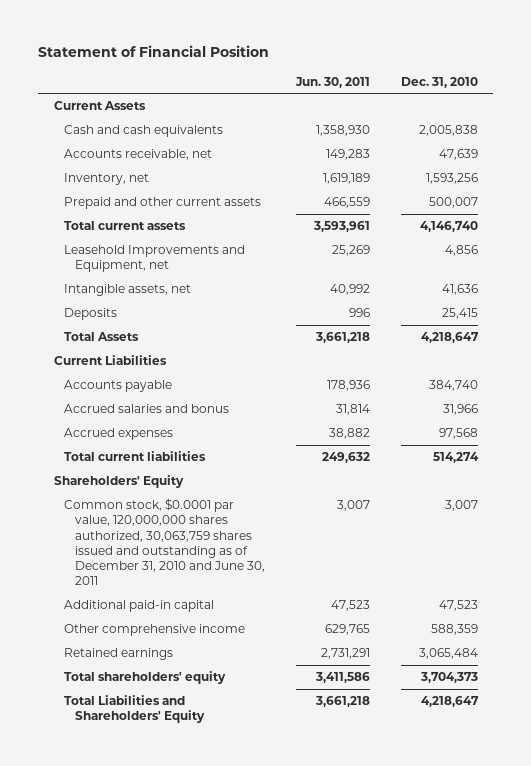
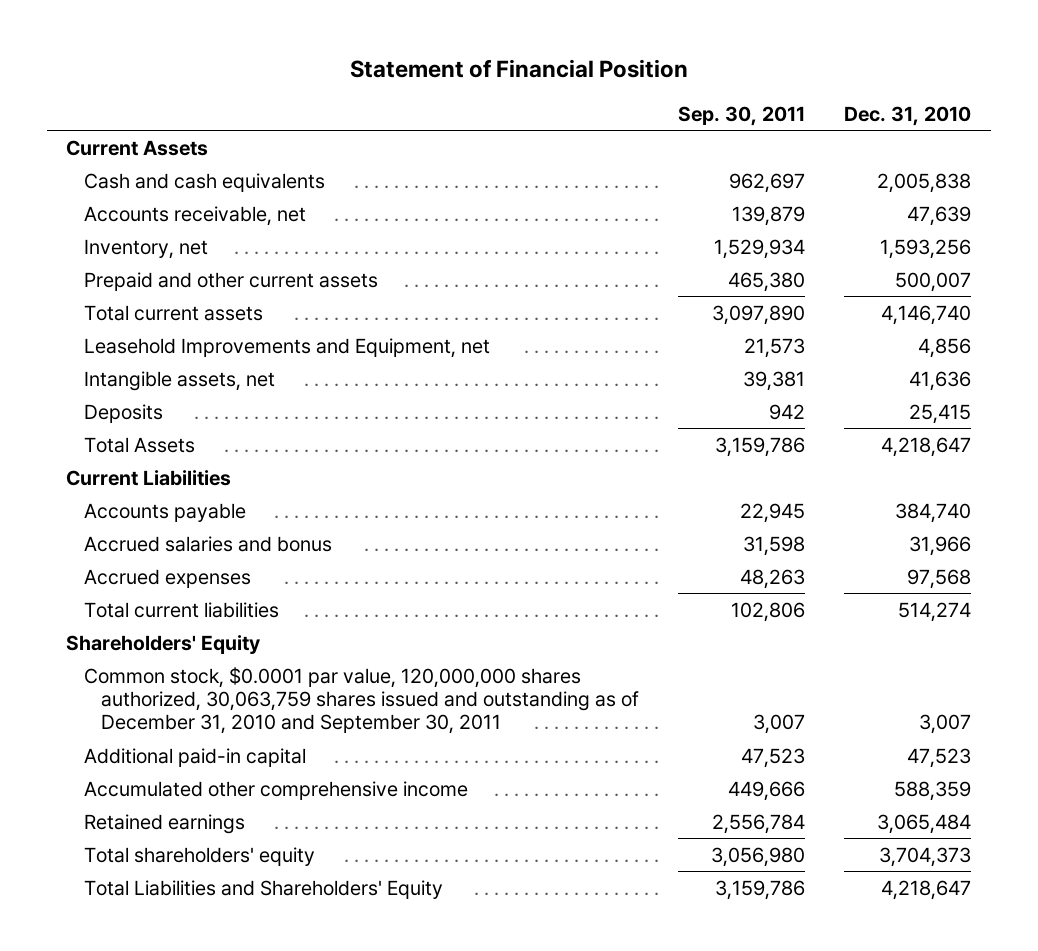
- | Jun. 30, 2011 | Dec. 31, 2010
+ | Sep. 30, 2011 | Dec. 31, 2010
- Common stock, $0.0001 par value, 120,000,000 shares authorized, 30,063,759 shares issued and outstanding as of December 31, 2010 and June 30, 2011 | 3,007 | 3,007
+ Common stock, $0.0001 par value, 120,000,000 shares authorized, 30,063,759 shares issued and outstanding as of December 31, 2010 and September 30, 2011 | 3,007 | 3,007
- Other comprehensive income | 629,765 | 588,359
+ Accumulated other comprehensive income | 449,666 | 588,359

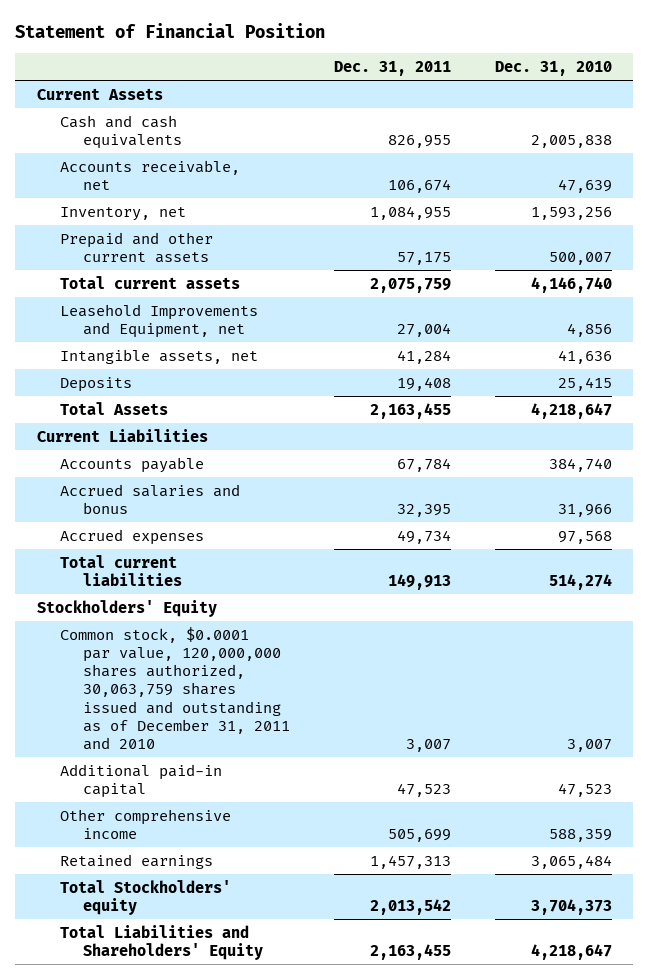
- | Sep. 30, 2011 | Dec. 31, 2010
+ | Dec. 31, 2011 | Dec. 31, 2010
- Shareholders' Equity
- Common stock, $0.0001 par value, 120,000,000 shares authorized, 30,063,759 shares issued and outstanding as of December 31, 2010 and September 30, 2011 | 3,007 | 3,007
+ Stockholders' Equity
+ Common stock, $0.0001 par value, 120,000,000 shares authorized, 30,063,759 shares issued and outstanding as of December 31, 2011 and 2010 | 3,007 | 3,007
- Accumulated other comprehensive income | 449,666 | 588,359
+ Other comprehensive income | 505,699 | 588,359
- Total shareholders' equity | 3,056,980 | 3,704,373
+ Total Stockholders' equity | 2,013,542 | 3,704,373

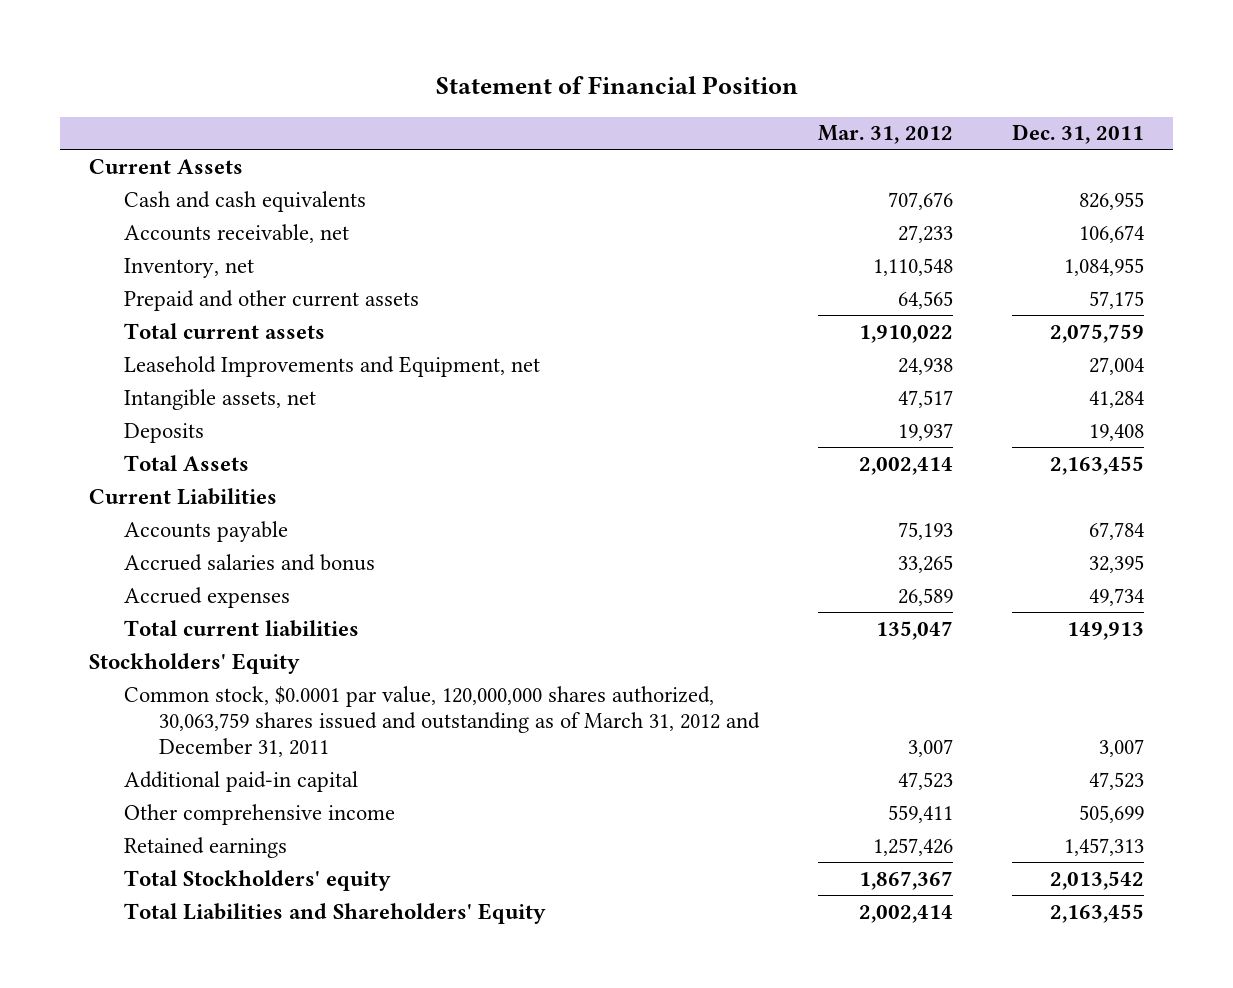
- | Dec. 31, 2011 | Dec. 31, 2010
+ | Mar. 31, 2012 | Dec. 31, 2011
- Common stock, $0.0001 par value, 120,000,000 shares authorized, 30,063,759 shares issued and outstanding as of December 31, 2011 and 2010 | 3,007 | 3,007
+ Common stock, $0.0001 par value, 120,000,000 shares authorized, 30,063,759 shares issued and outstanding as of March 31, 2012 and December 31, 2011 | 3,007 | 3,007

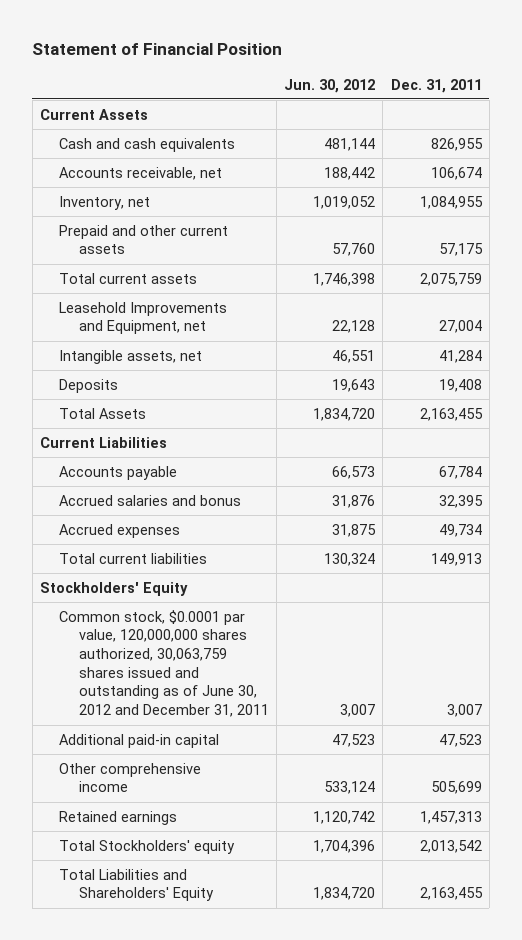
- | Mar. 31, 2012 | Dec. 31, 2011
+ | Jun. 30, 2012 | Dec. 31, 2011
- Common stock, $0.0001 par value, 120,000,000 shares authorized, 30,063,759 shares issued and outstanding as of March 31, 2012 and December 31, 2011 | 3,007 | 3,007
+ Common stock, $0.0001 par value, 120,000,000 shares authorized, 30,063,759 shares issued and outstanding as of June 30, 2012 and December 31, 2011 | 3,007 | 3,007

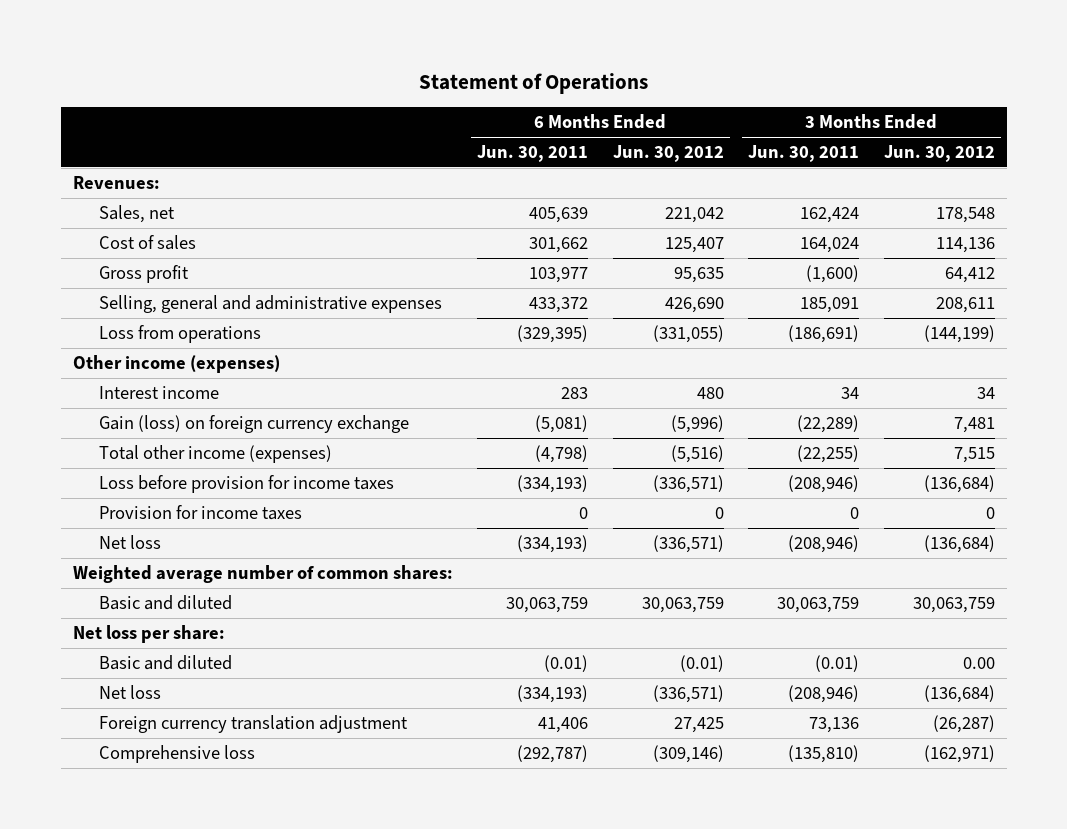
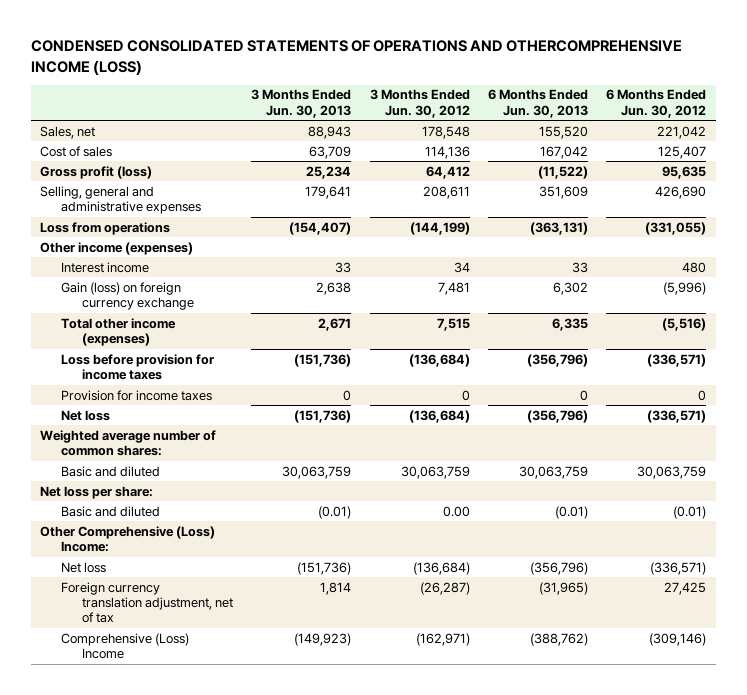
- Statement of Operations
+ CONDENSED CONSOLIDATED STATEMENTS OF OPERATIONS AND OTHERCOMPREHENSIVE INCOME (LOSS)
- | 6 Months Ended Jun. 30, 2011 | 6 Months Ended Jun. 30, 2012 | 3 Months Ended Jun. 30, 2011 | 3 Months Ended Jun. 30, 2012
+ | 3 Months Ended Jun. 30, 2013 | 3 Months Ended Jun. 30, 2012 | 6 Months Ended Jun. 30, 2013 | 6 Months Ended Jun. 30, 2012
- Revenues:
- Gross profit | 103,977 | 95,635 | (1,600) | 64,412
+ Gross profit (loss) | 25,234 | 64,412 | (11,522) | 95,635
+ Other Comprehensive (Loss) Income:
- Foreign currency translation adjustment | 41,406 | 27,425 | 73,136 | (26,287)
- Comprehensive loss | (292,787) | (309,146) | (135,810) | (162,971)
+ Foreign currency translation adjustment, net of tax | 1,814 | (26,287) | (31,965) | 27,425
+ Comprehensive (Loss) Income | (149,923) | (162,971) | (388,762) | (309,146)

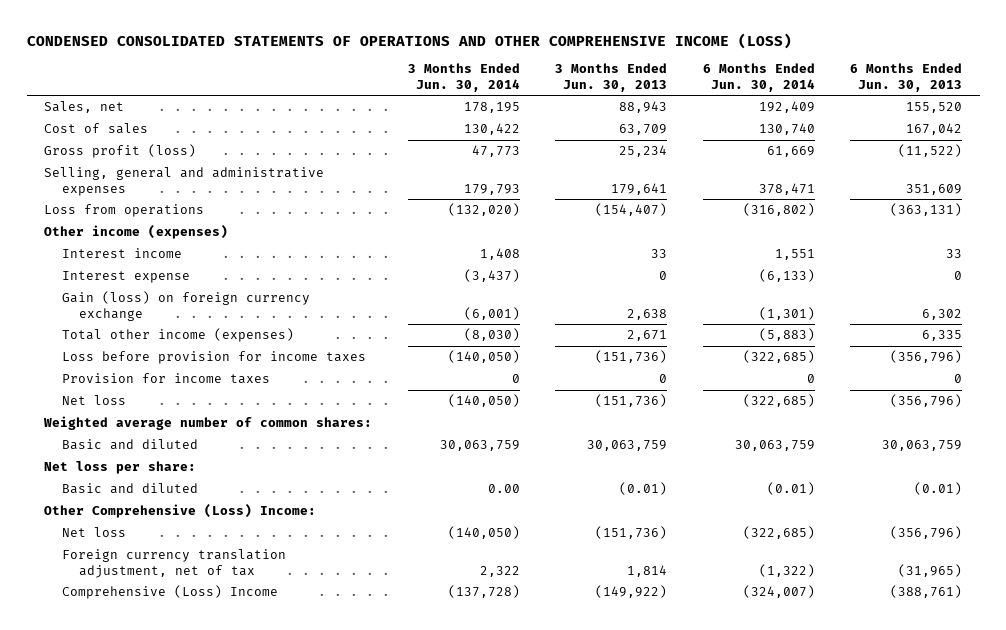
- CONDENSED CONSOLIDATED STATEMENTS OF OPERATIONS AND OTHERCOMPREHENSIVE INCOME (LOSS)
+ CONDENSED CONSOLIDATED STATEMENTS OF OPERATIONS AND OTHER COMPREHENSIVE INCOME (LOSS)
- | 3 Months Ended Jun. 30, 2013 | 3 Months Ended Jun. 30, 2012 | 6 Months Ended Jun. 30, 2013 | 6 Months Ended Jun. 30, 2012
+ | 3 Months Ended Jun. 30, 2014 | 3 Months Ended Jun. 30, 2013 | 6 Months Ended Jun. 30, 2014 | 6 Months Ended Jun. 30, 2013
+ Interest expense | (3,437) | 0 | (6,133) | 0
- Comprehensive (Loss) Income | (149,923) | (162,971) | (388,762) | (309,146)
+ Comprehensive (Loss) Income | (137,728) | (149,922) | (324,007) | (388,761)

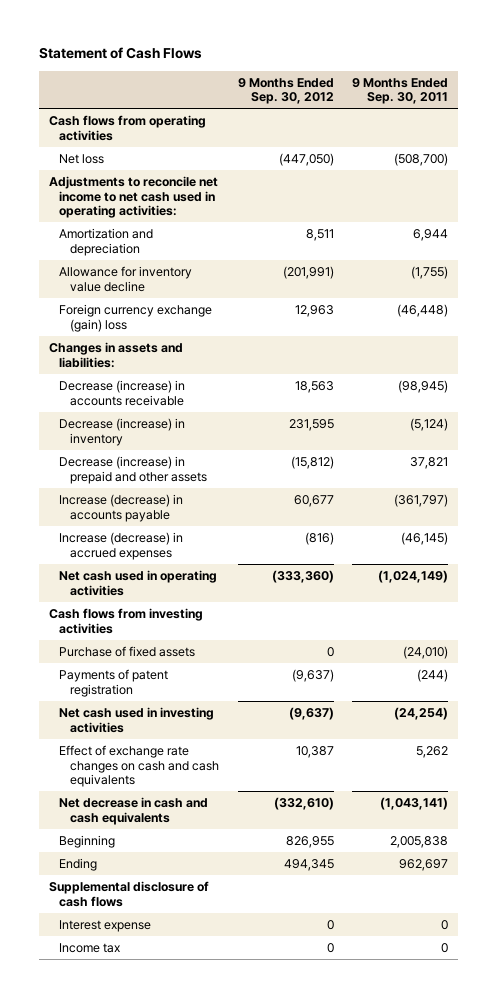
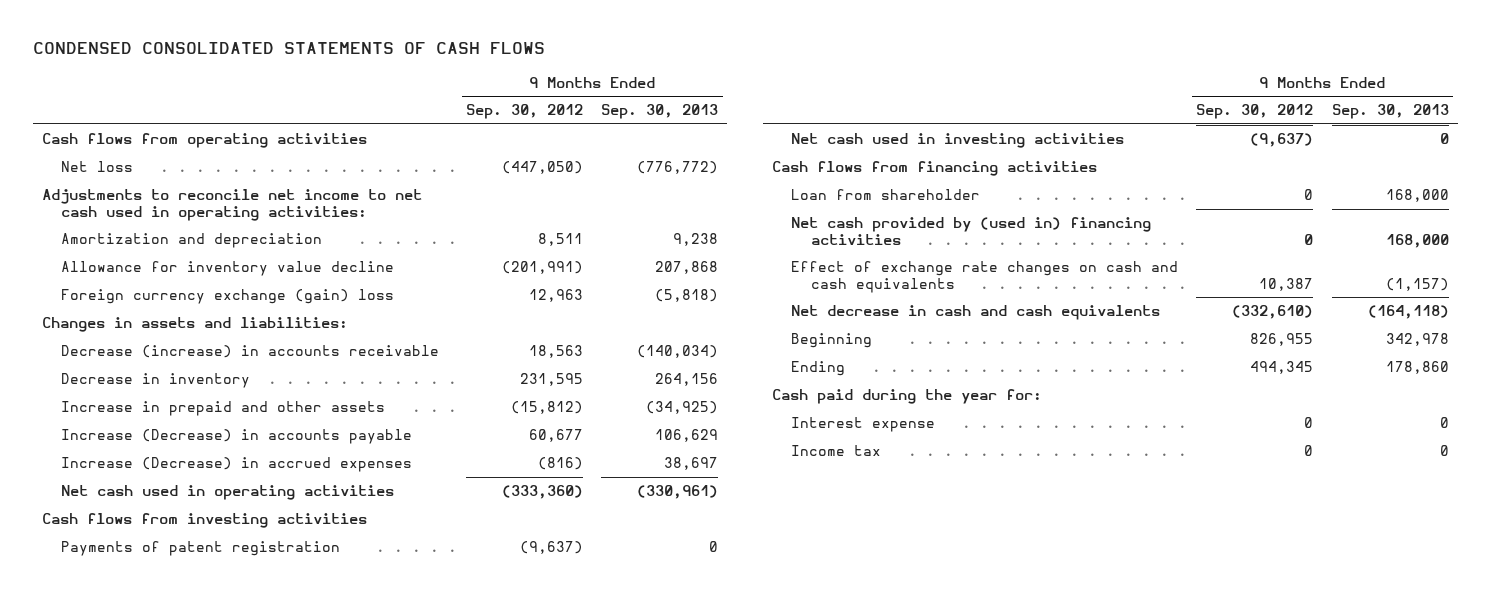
- Statement of Cash Flows
+ CONDENSED CONSOLIDATED STATEMENTS OF CASH FLOWS
- | 9 Months Ended Sep. 30, 2012 | 9 Months Ended Sep. 30, 2011
+ | 9 Months Ended Sep. 30, 2012 | 9 Months Ended Sep. 30, 2013
- Decrease (increase) in inventory | 231,595 | (5,124)
- Decrease (increase) in prepaid and other assets | (15,812) | 37,821
- Increase (decrease) in accounts payable | 60,677 | (361,797)
- Increase (decrease) in accrued expenses | (816) | (46,145)
+ Decrease in inventory | 231,595 | 264,156
+ Increase in prepaid and other assets | (15,812) | (34,925)
+ Increase (Decrease) in accounts payable | 60,677 | 106,629
+ Increase (Decrease) in accrued expenses | (816) | 38,697
- Purchase of fixed assets | 0 | (24,010)
+ Cash flows from financing activities
+ Loan from shareholder | 0 | 168,000
+ Net cash provided by (used in) financing activities | 0 | 168,000
- Supplemental disclosure of cash flows
+ Cash paid during the year for:

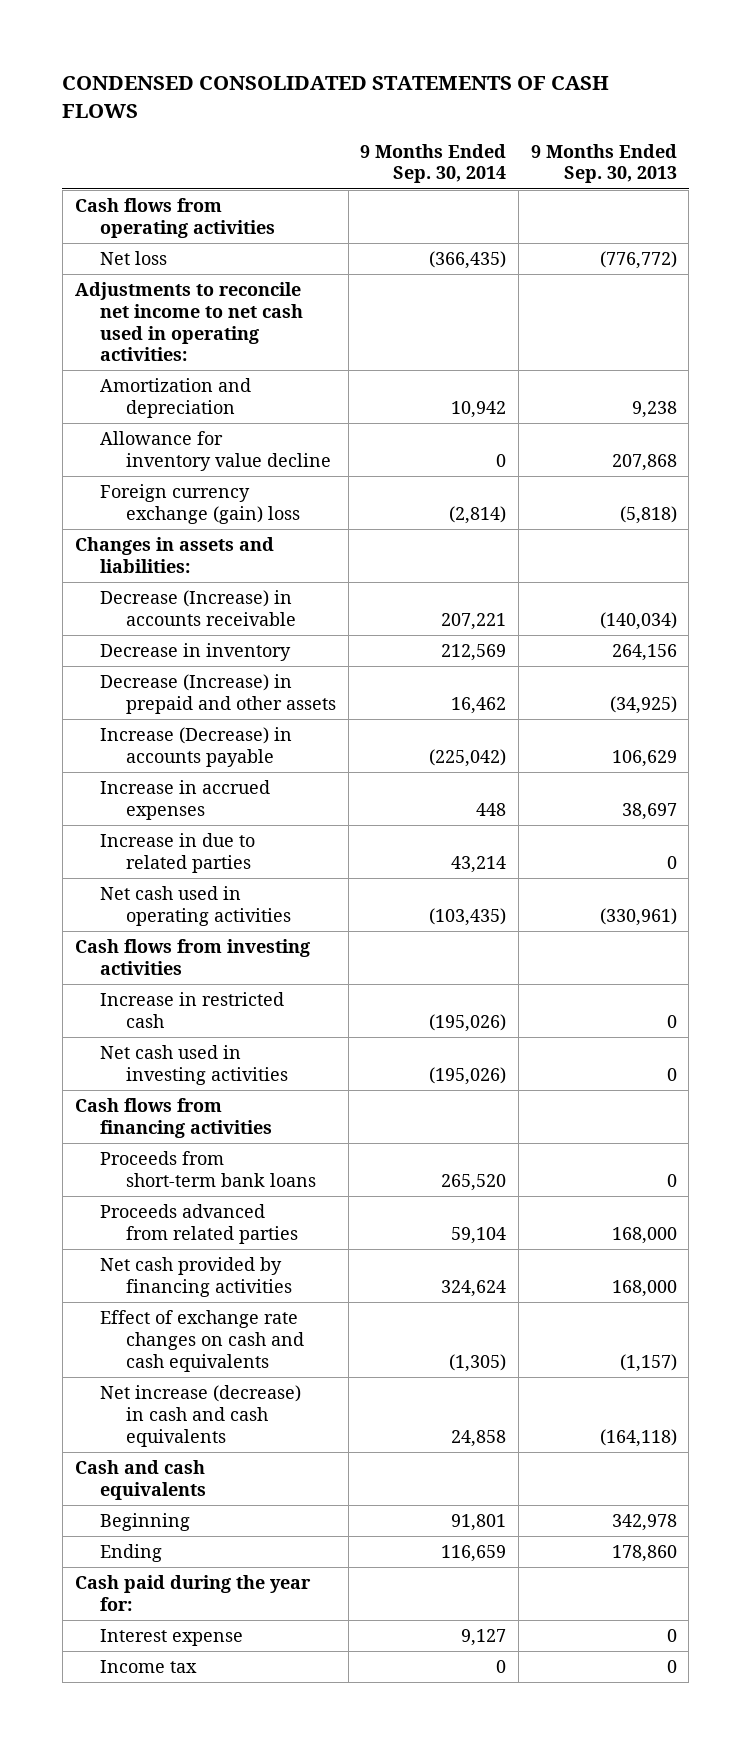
- | 9 Months Ended Sep. 30, 2012 | 9 Months Ended Sep. 30, 2013
+ | 9 Months Ended Sep. 30, 2014 | 9 Months Ended Sep. 30, 2013
- Decrease (increase) in accounts receivable | 18,563 | (140,034)
+ Decrease (Increase) in accounts receivable | 207,221 | (140,034)
- Increase in prepaid and other assets | (15,812) | (34,925)
+ Decrease (Increase) in prepaid and other assets | 16,462 | (34,925)
- Increase (Decrease) in accrued expenses | (816) | 38,697
+ Increase in accrued expenses | 448 | 38,697
+ Increase in due to related parties | 43,214 | 0
- Payments of patent registration | (9,637) | 0
+ Increase in restricted cash | (195,026) | 0
- Loan from shareholder | 0 | 168,000
- Net cash provided by (used in) financing activities | 0 | 168,000
+ Proceeds from short-term bank loans | 265,520 | 0
+ Proceeds advanced from related parties | 59,104 | 168,000
+ Net cash provided by financing activities | 324,624 | 168,000
- Net decrease in cash and cash equivalents | (332,610) | (164,118)
+ Net increase (decrease) in cash and cash equivalents | 24,858 | (164,118)
+ Cash and cash equivalents

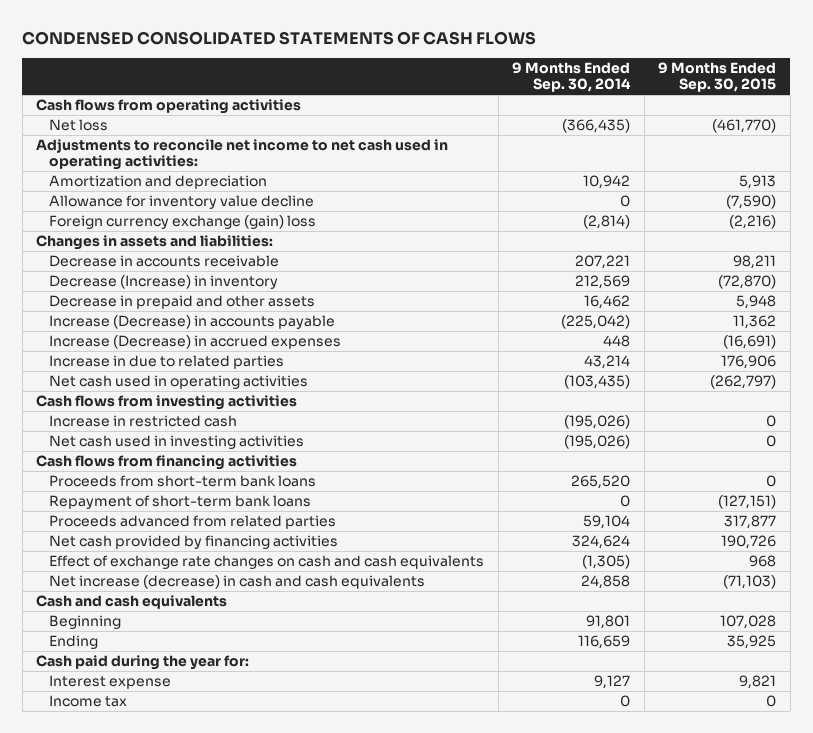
- | 9 Months Ended Sep. 30, 2014 | 9 Months Ended Sep. 30, 2013
+ | 9 Months Ended Sep. 30, 2014 | 9 Months Ended Sep. 30, 2015
- Decrease (Increase) in accounts receivable | 207,221 | (140,034)
- Decrease in inventory | 212,569 | 264,156
- Decrease (Increase) in prepaid and other assets | 16,462 | (34,925)
+ Decrease in accounts receivable | 207,221 | 98,211
+ Decrease (Increase) in inventory | 212,569 | (72,870)
+ Decrease in prepaid and other assets | 16,462 | 5,948
- Increase in accrued expenses | 448 | 38,697
+ Increase (Decrease) in accrued expenses | 448 | (16,691)
+ Repayment of short-term bank loans | 0 | (127,151)

